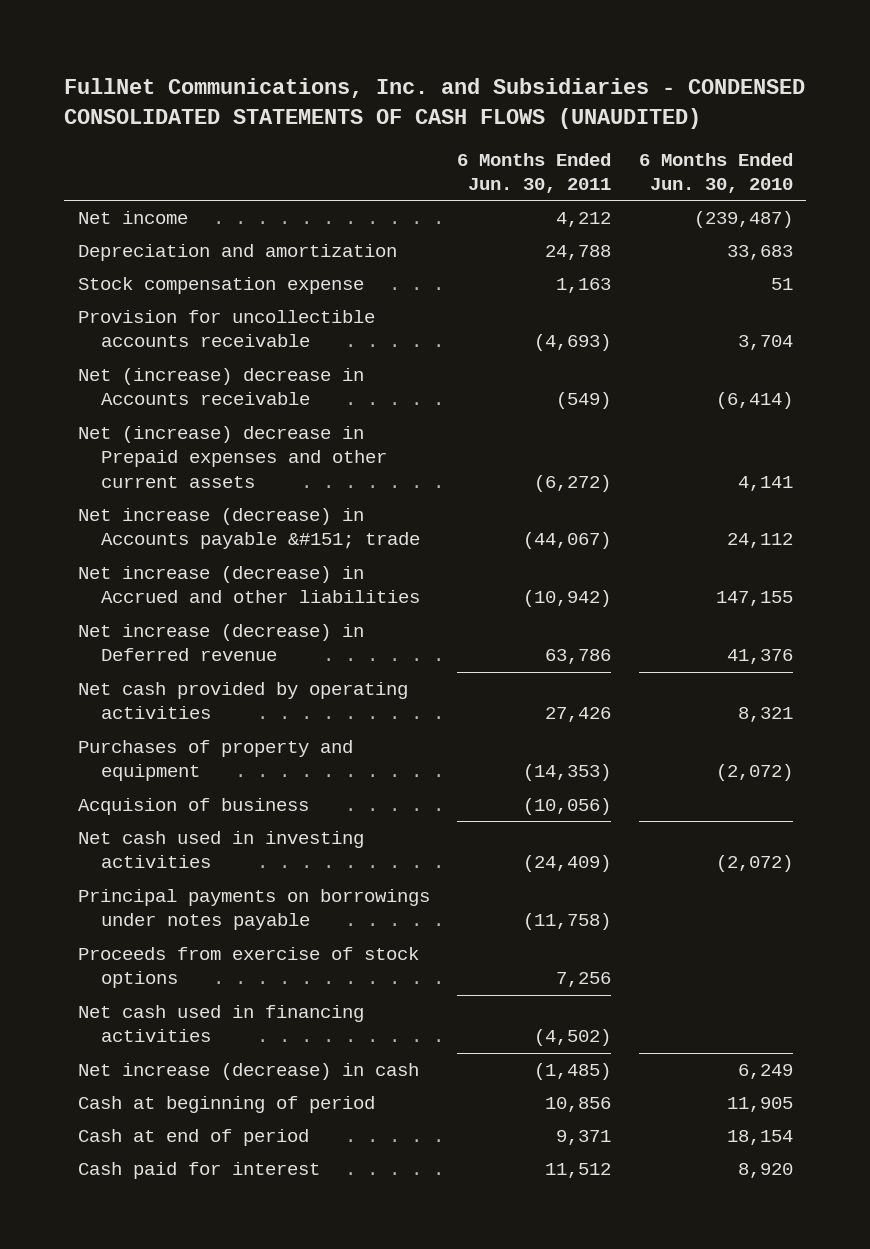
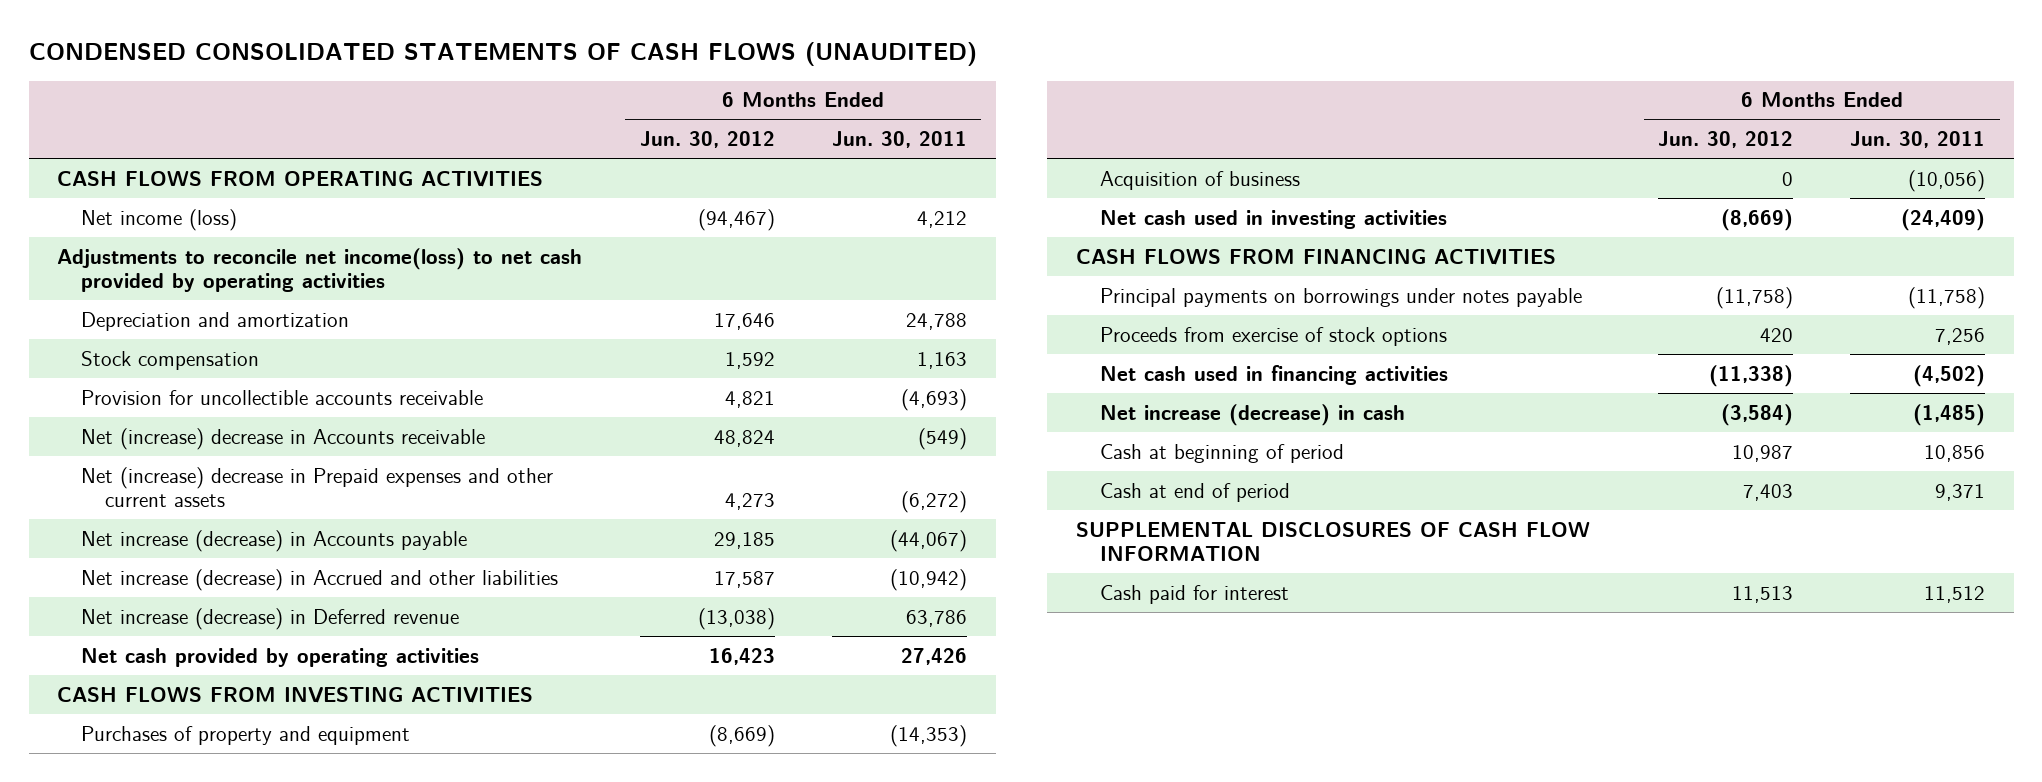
- FullNet Communications, Inc. and Subsidiaries - CONDENSED CONSOLIDATED STATEMENTS OF CASH FLOWS (UNAUDITED)
+ CONDENSED CONSOLIDATED STATEMENTS OF CASH FLOWS (UNAUDITED)
- | 6 Months Ended Jun. 30, 2011 | 6 Months Ended Jun. 30, 2010
+ | 6 Months Ended Jun. 30, 2012 | 6 Months Ended Jun. 30, 2011
- Net income | 4,212 | (239,487)
+ CASH FLOWS FROM OPERATING ACTIVITIES
+ Net income (loss) | (94,467) | 4,212
+ Adjustments to reconcile net income(loss) to net cash provided by operating activities
- Stock compensation expense | 1,163 | 51
+ Stock compensation | 1,592 | 1,163
- Net increase (decrease) in Accounts payable &#151; trade | (44,067) | 24,112
+ Net increase (decrease) in Accounts payable | 29,185 | (44,067)
+ CASH FLOWS FROM INVESTING ACTIVITIES
- Acquision of business | (10,056) |
+ Acquisition of business | 0 | (10,056)
+ CASH FLOWS FROM FINANCING ACTIVITIES
+ SUPPLEMENTAL DISCLOSURES OF CASH FLOW INFORMATION

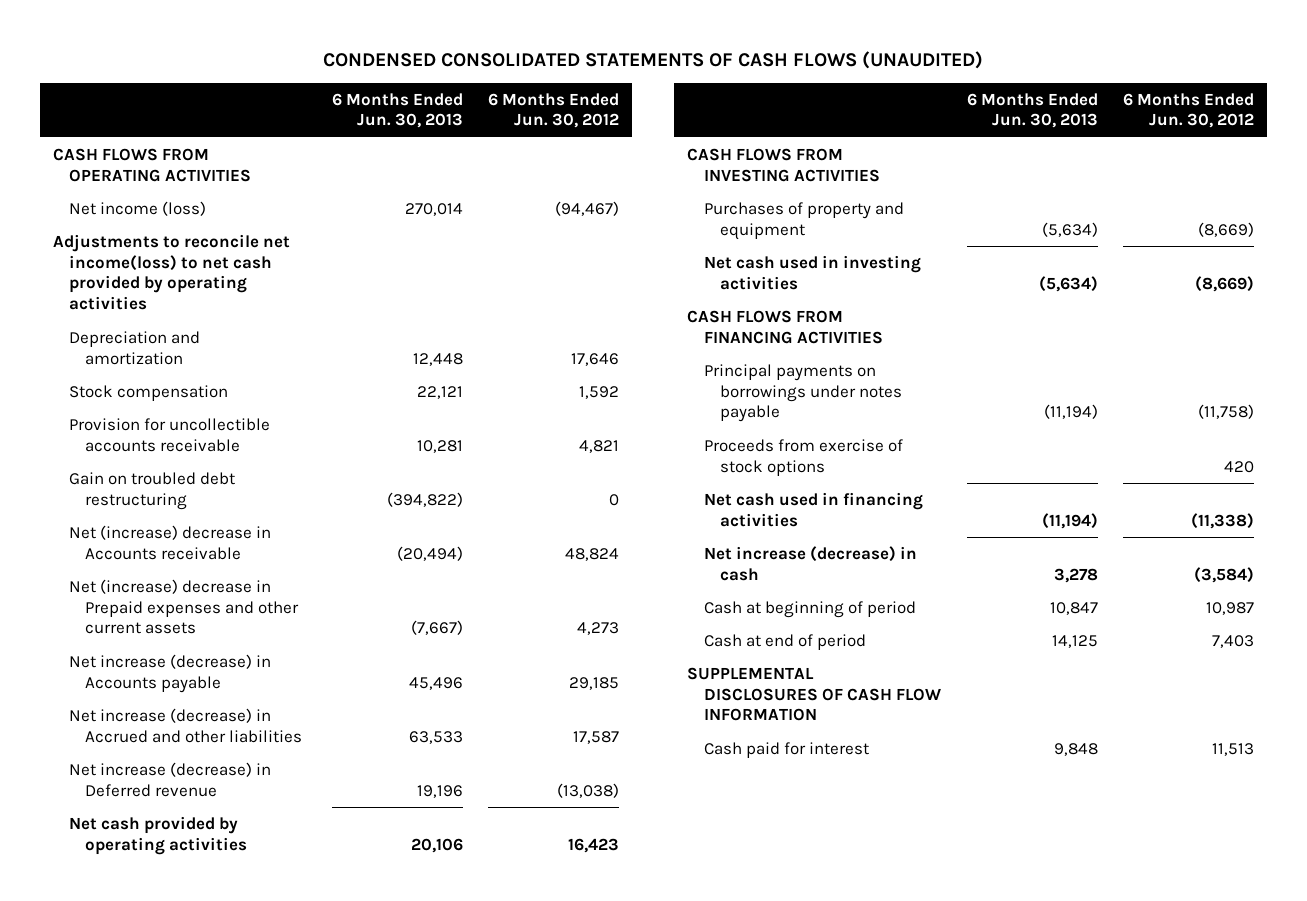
- | 6 Months Ended Jun. 30, 2012 | 6 Months Ended Jun. 30, 2011
+ | 6 Months Ended Jun. 30, 2013 | 6 Months Ended Jun. 30, 2012
+ Gain on troubled debt restructuring | (394,822) | 0
- Acquisition of business | 0 | (10,056)

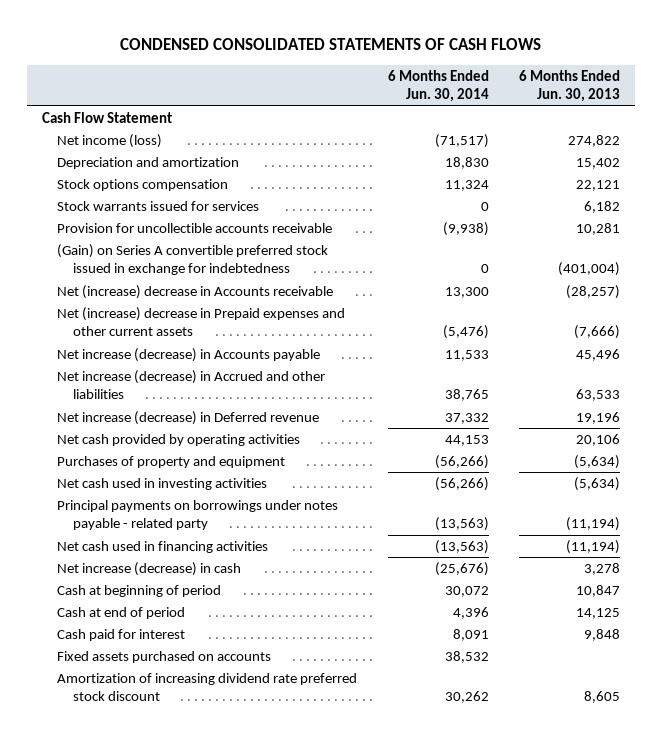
- CONDENSED CONSOLIDATED STATEMENTS OF CASH FLOWS (UNAUDITED)
+ CONDENSED CONSOLIDATED STATEMENTS OF CASH FLOWS
- | 6 Months Ended Jun. 30, 2013 | 6 Months Ended Jun. 30, 2012
+ | 6 Months Ended Jun. 30, 2014 | 6 Months Ended Jun. 30, 2013
- CASH FLOWS FROM OPERATING ACTIVITIES
- Net income (loss) | 270,014 | (94,467)
- Adjustments to reconcile net income(loss) to net cash provided by operating activities
- Depreciation and amortization | 12,448 | 17,646
- Stock compensation | 22,121 | 1,592
+ Cash Flow Statement
+ Net income (loss) | (71,517) | 274,822
+ Depreciation and amortization | 18,830 | 15,402
+ Stock options compensation | 11,324 | 22,121
+ Stock warrants issued for services | 0 | 6,182
- Gain on troubled debt restructuring | (394,822) | 0
- Net (increase) decrease in Accounts receivable | (20,494) | 48,824
- Net (increase) decrease in Prepaid expenses and other current assets | (7,667) | 4,273
+ (Gain) on Series A convertible preferred stock issued in exchange for indebtedness | 0 | (401,004)
+ Net (increase) decrease in Accounts receivable | 13,300 | (28,257)
+ Net (increase) decrease in Prepaid expenses and other current assets | (5,476) | (7,666)
- CASH FLOWS FROM INVESTING ACTIVITIES
- CASH FLOWS FROM FINANCING ACTIVITIES
- Principal payments on borrowings under notes payable | (11,194) | (11,758)
- Proceeds from exercise of stock options | | 420
+ Principal payments on borrowings under notes payable - related party | (13,563) | (11,194)
- SUPPLEMENTAL DISCLOSURES OF CASH FLOW INFORMATION
+ Fixed assets purchased on accounts | 38,532 |
+ Amortization of increasing dividend rate preferred stock discount | 30,262 | 8,605

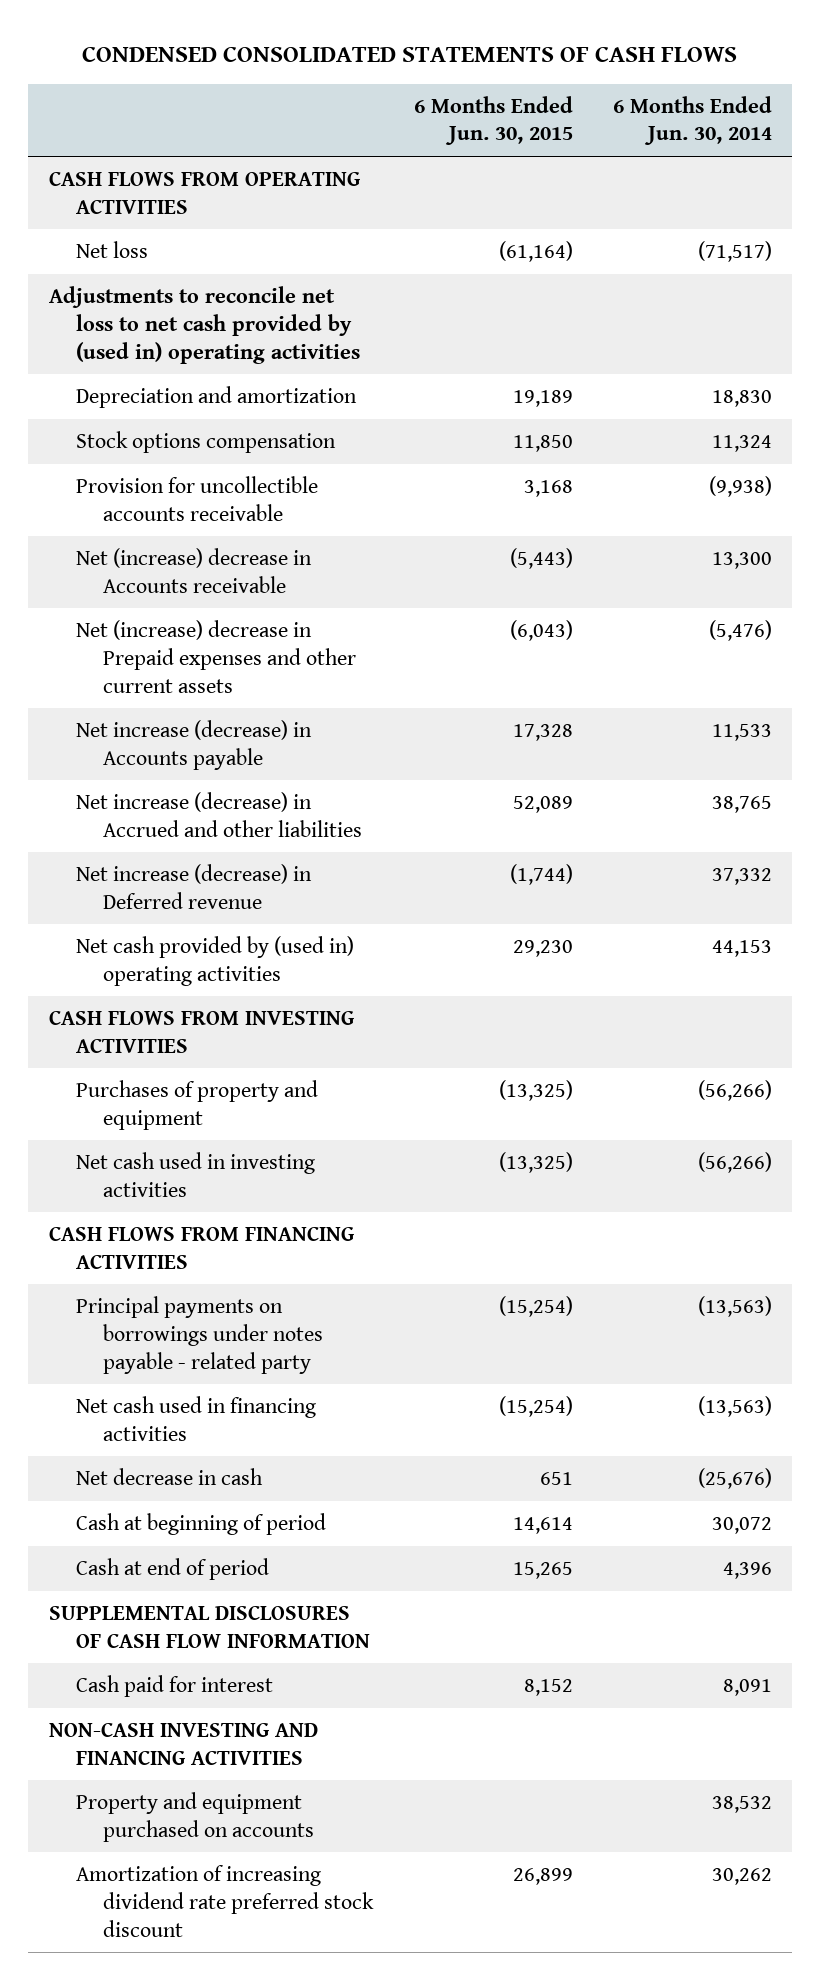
- | 6 Months Ended Jun. 30, 2014 | 6 Months Ended Jun. 30, 2013
+ | 6 Months Ended Jun. 30, 2015 | 6 Months Ended Jun. 30, 2014
- Cash Flow Statement
- Net income (loss) | (71,517) | 274,822
+ CASH FLOWS FROM OPERATING ACTIVITIES
+ Net loss | (61,164) | (71,517)
+ Adjustments to reconcile net loss to net cash provided by (used in) operating activities
- Stock warrants issued for services | 0 | 6,182
- (Gain) on Series A convertible preferred stock issued in exchange for indebtedness | 0 | (401,004)
- Net cash provided by operating activities | 44,153 | 20,106
+ Net cash provided by (used in) operating activities | 29,230 | 44,153
+ CASH FLOWS FROM INVESTING ACTIVITIES
+ CASH FLOWS FROM FINANCING ACTIVITIES
- Net increase (decrease) in cash | (25,676) | 3,278
+ Net decrease in cash | 651 | (25,676)
+ SUPPLEMENTAL DISCLOSURES OF CASH FLOW INFORMATION
- Fixed assets purchased on accounts | 38,532 |
+ NON-CASH INVESTING AND FINANCING ACTIVITIES
+ Property and equipment purchased on accounts | | 38,532

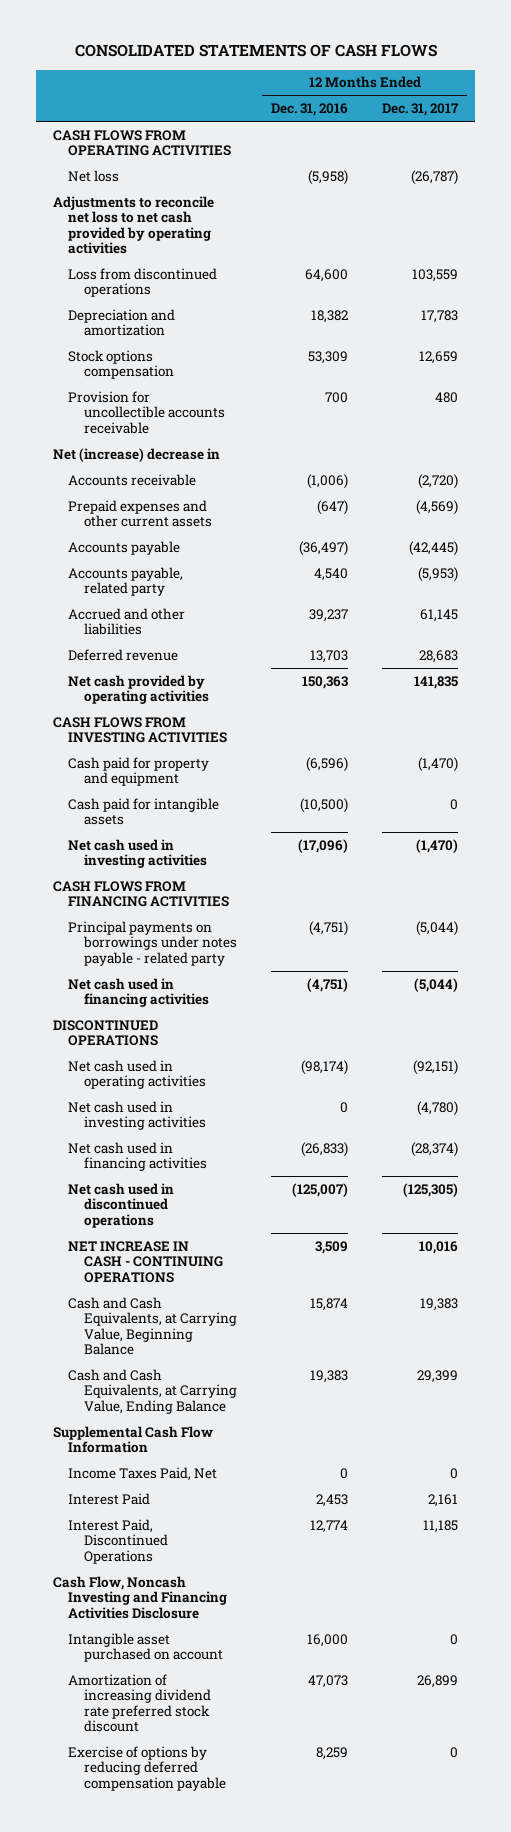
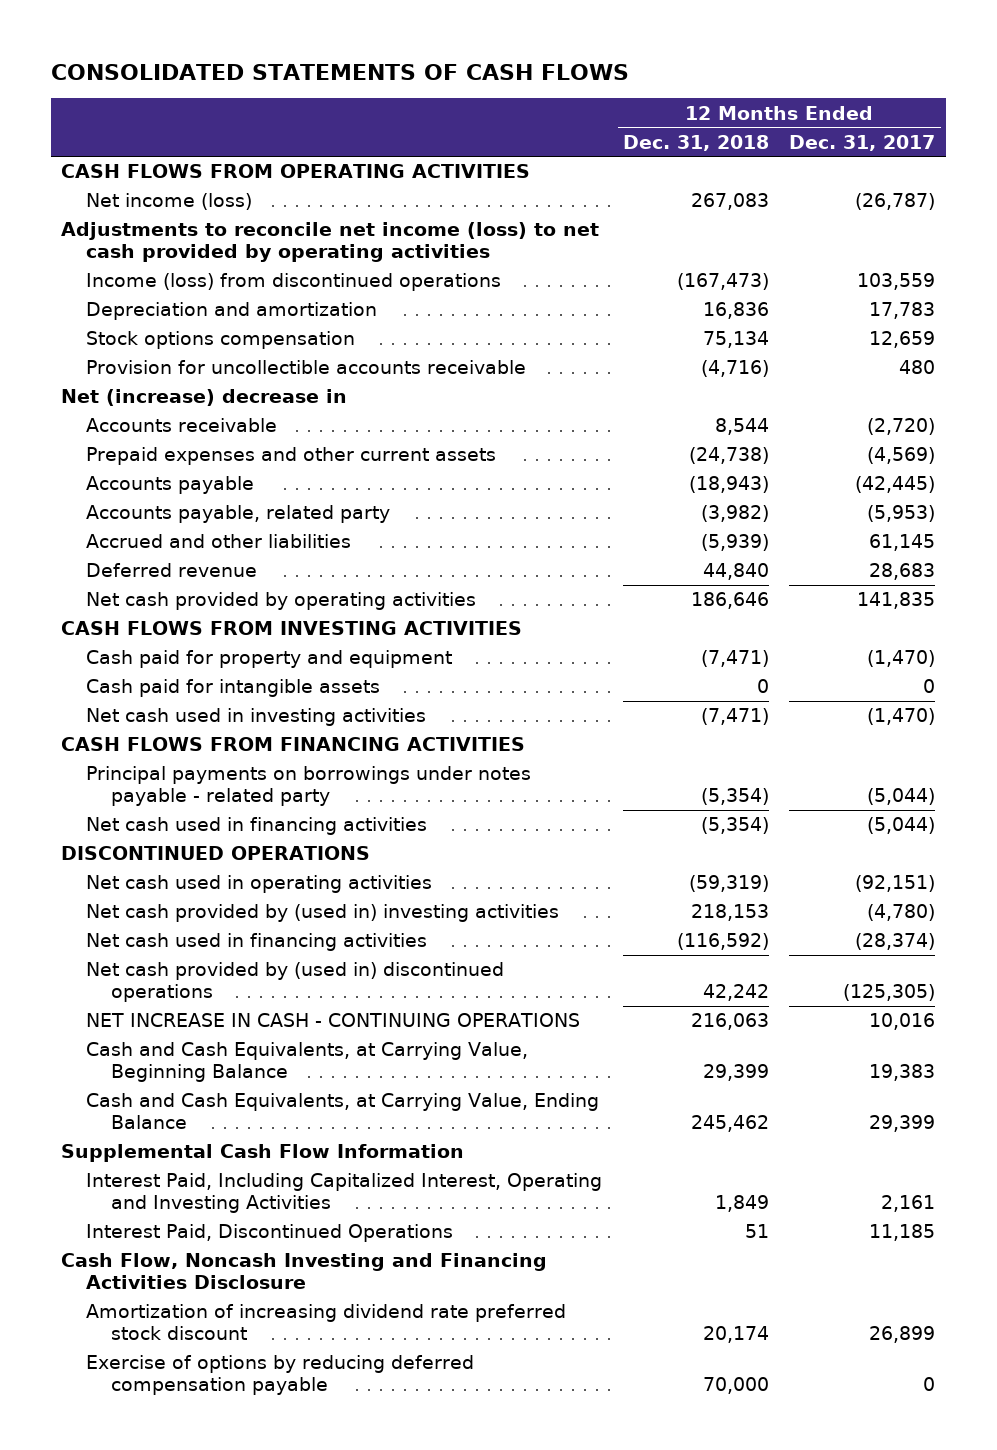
- | 12 Months Ended Dec. 31, 2016 | 12 Months Ended Dec. 31, 2017
+ | 12 Months Ended Dec. 31, 2018 | 12 Months Ended Dec. 31, 2017
- Net loss | (5,958) | (26,787)
- Adjustments to reconcile net loss to net cash provided by operating activities
- Loss from discontinued operations | 64,600 | 103,559
+ Net income (loss) | 267,083 | (26,787)
+ Adjustments to reconcile net income (loss) to net cash provided by operating activities
+ Income (loss) from discontinued operations | (167,473) | 103,559
- Net cash used in investing activities | 0 | (4,780)
+ Net cash provided by (used in) investing activities | 218,153 | (4,780)
- Net cash used in discontinued operations | (125,007) | (125,305)
+ Net cash provided by (used in) discontinued operations | 42,242 | (125,305)
- Income Taxes Paid, Net | 0 | 0
- Interest Paid | 2,453 | 2,161
+ Interest Paid, Including Capitalized Interest, Operating and Investing Activities | 1,849 | 2,161
- Intangible asset purchased on account | 16,000 | 0

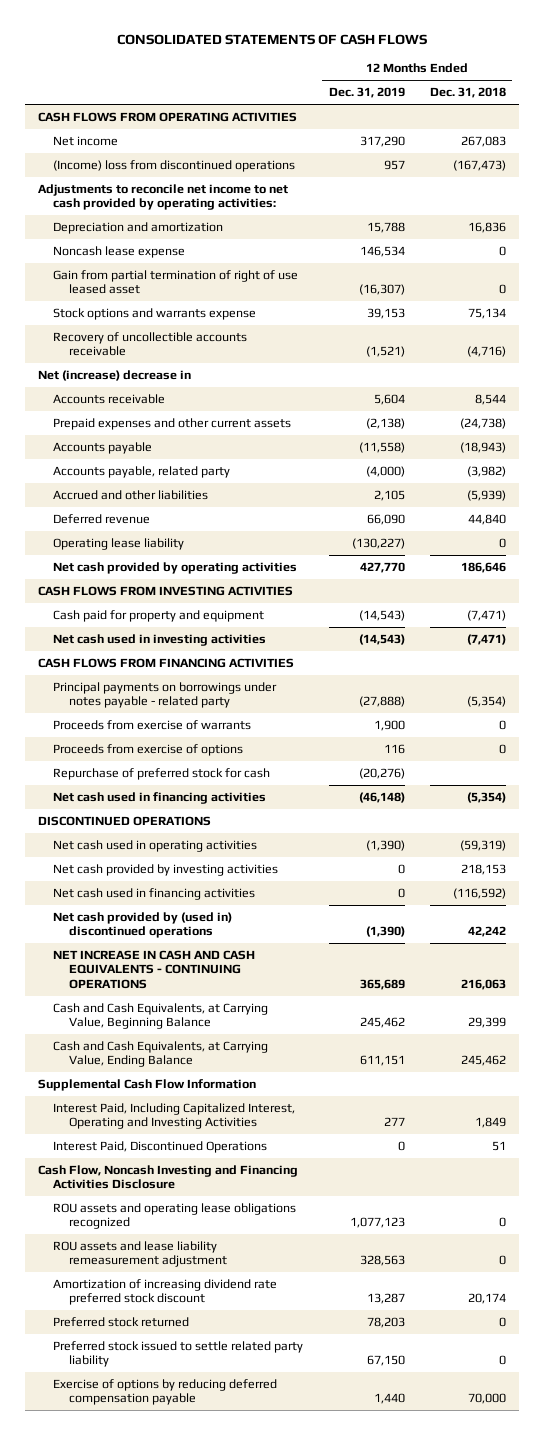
- | 12 Months Ended Dec. 31, 2018 | 12 Months Ended Dec. 31, 2017
+ | 12 Months Ended Dec. 31, 2019 | 12 Months Ended Dec. 31, 2018
- Net income (loss) | 267,083 | (26,787)
- Adjustments to reconcile net income (loss) to net cash provided by operating activities
- Income (loss) from discontinued operations | (167,473) | 103,559
+ Net income | 317,290 | 267,083
+ (Income) loss from discontinued operations | 957 | (167,473)
+ Adjustments to reconcile net income to net cash provided by operating activities:
- Stock options compensation | 75,134 | 12,659
- Provision for uncollectible accounts receivable | (4,716) | 480
+ Noncash lease expense | 146,534 | 0
+ Gain from partial termination of right of use leased asset | (16,307) | 0
+ Stock options and warrants expense | 39,153 | 75,134
+ Recovery of uncollectible accounts receivable | (1,521) | (4,716)
+ Operating lease liability | (130,227) | 0
- Cash paid for intangible assets | 0 | 0
+ Proceeds from exercise of warrants | 1,900 | 0
+ Proceeds from exercise of options | 116 | 0
+ Repurchase of preferred stock for cash | (20,276) |
- Net cash provided by (used in) investing activities | 218,153 | (4,780)
+ Net cash provided by investing activities | 0 | 218,153
- NET INCREASE IN CASH - CONTINUING OPERATIONS | 216,063 | 10,016
+ NET INCREASE IN CASH AND CASH EQUIVALENTS - CONTINUING OPERATIONS | 365,689 | 216,063
+ ROU assets and operating lease obligations recognized | 1,077,123 | 0
+ ROU assets and lease liability remeasurement adjustment | 328,563 | 0
+ Preferred stock returned | 78,203 | 0
+ Preferred stock issued to settle related party liability | 67,150 | 0

